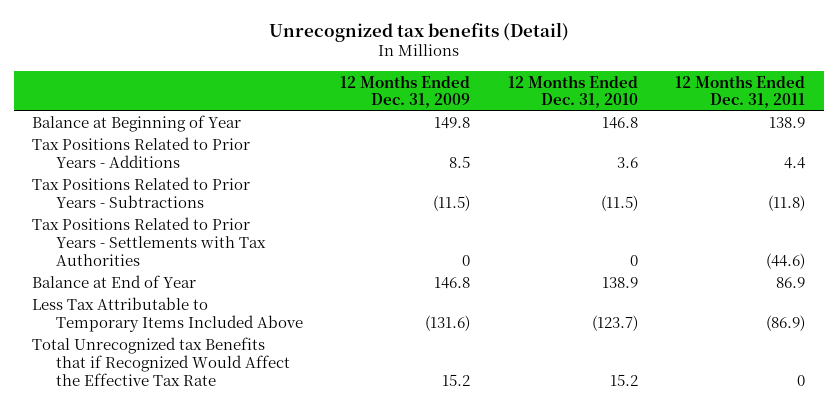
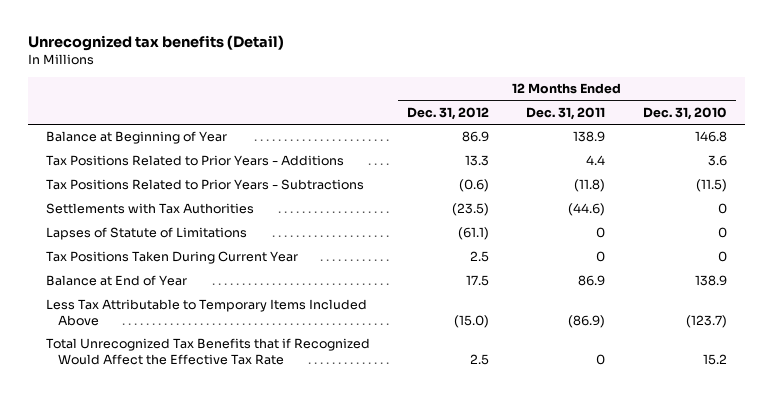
- | 12 Months Ended Dec. 31, 2009 | 12 Months Ended Dec. 31, 2010 | 12 Months Ended Dec. 31, 2011
+ | 12 Months Ended Dec. 31, 2012 | 12 Months Ended Dec. 31, 2011 | 12 Months Ended Dec. 31, 2010
- Tax Positions Related to Prior Years - Settlements with Tax Authorities | 0 | 0 | (44.6)
+ Settlements with Tax Authorities | (23.5) | (44.6) | 0
+ Lapses of Statute of Limitations | (61.1) | 0 | 0
+ Tax Positions Taken During Current Year | 2.5 | 0 | 0
- Total Unrecognized tax Benefits that if Recognized Would Affect the Effective Tax Rate | 15.2 | 15.2 | 0
+ Total Unrecognized Tax Benefits that if Recognized Would Affect the Effective Tax Rate | 2.5 | 0 | 15.2

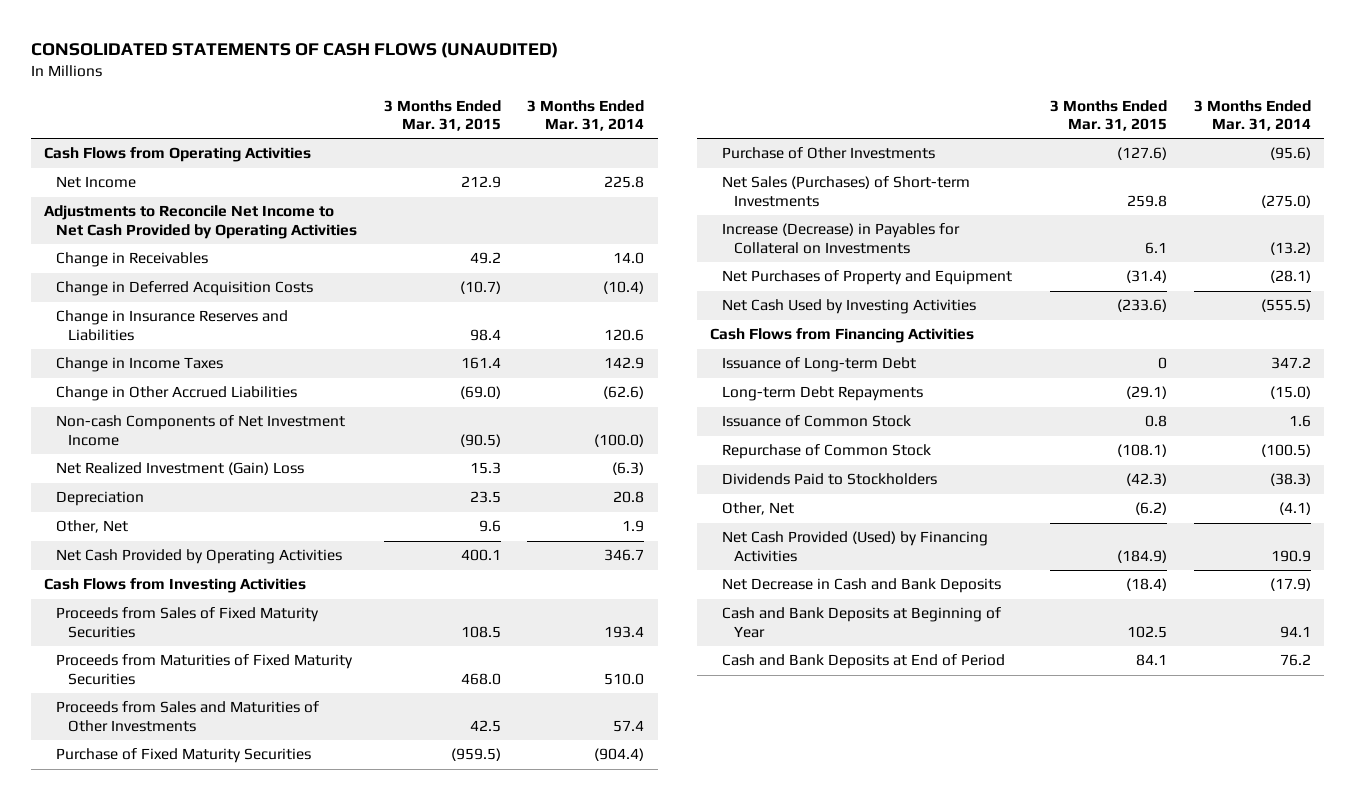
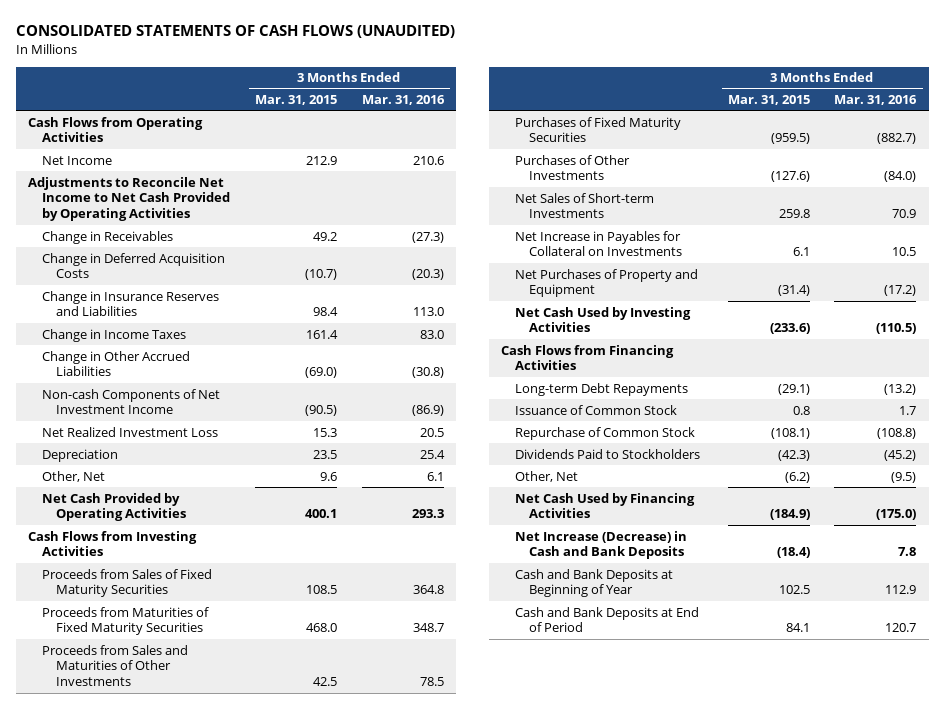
- | 3 Months Ended Mar. 31, 2015 | 3 Months Ended Mar. 31, 2014
+ | 3 Months Ended Mar. 31, 2015 | 3 Months Ended Mar. 31, 2016
- Net Realized Investment (Gain) Loss | 15.3 | (6.3)
+ Net Realized Investment Loss | 15.3 | 20.5
- Purchase of Fixed Maturity Securities | (959.5) | (904.4)
- Purchase of Other Investments | (127.6) | (95.6)
- Net Sales (Purchases) of Short-term Investments | 259.8 | (275.0)
- Increase (Decrease) in Payables for Collateral on Investments | 6.1 | (13.2)
+ Purchases of Fixed Maturity Securities | (959.5) | (882.7)
+ Purchases of Other Investments | (127.6) | (84.0)
+ Net Sales of Short-term Investments | 259.8 | 70.9
+ Net Increase in Payables for Collateral on Investments | 6.1 | 10.5
- Issuance of Long-term Debt | 0 | 347.2
- Net Cash Provided (Used) by Financing Activities | (184.9) | 190.9
- Net Decrease in Cash and Bank Deposits | (18.4) | (17.9)
+ Net Cash Used by Financing Activities | (184.9) | (175.0)
+ Net Increase (Decrease) in Cash and Bank Deposits | (18.4) | 7.8

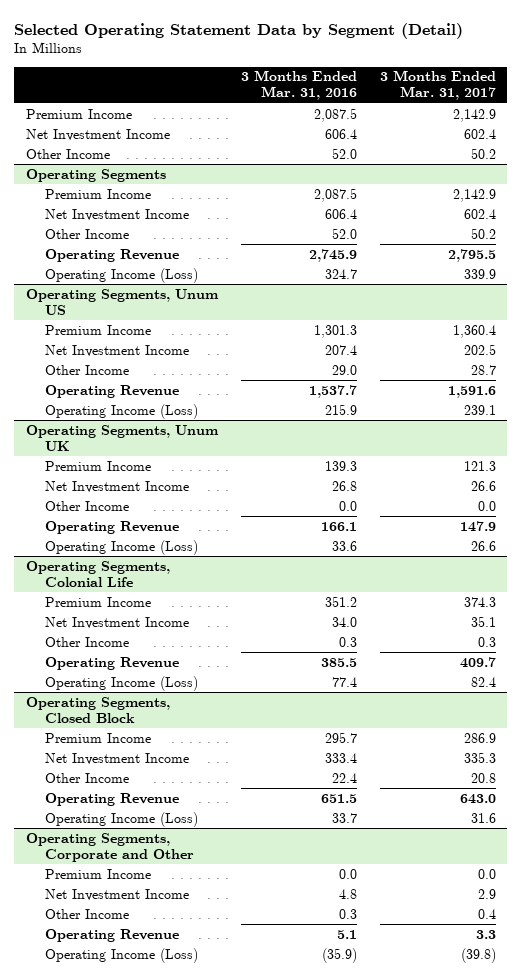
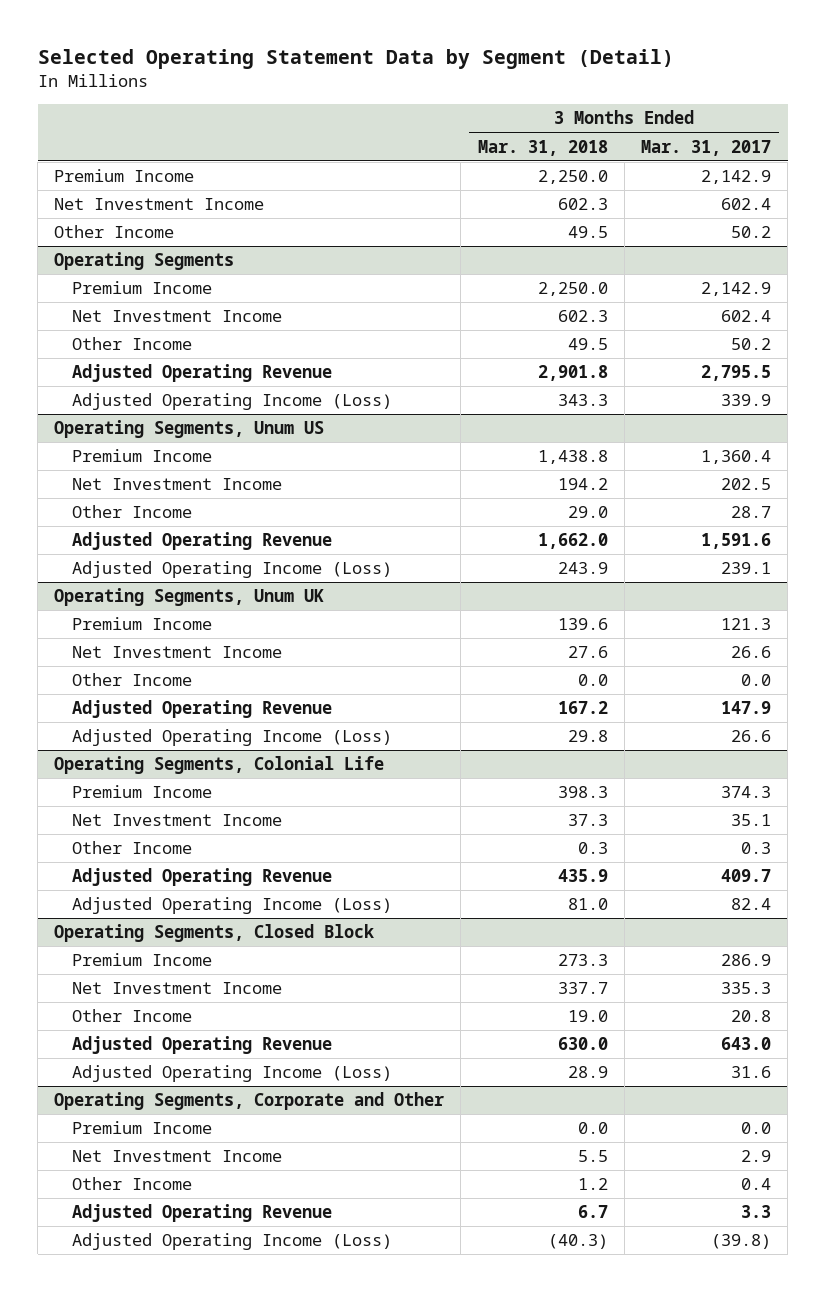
- | 3 Months Ended Mar. 31, 2016 | 3 Months Ended Mar. 31, 2017
+ | 3 Months Ended Mar. 31, 2018 | 3 Months Ended Mar. 31, 2017
@ Operating Segments
- Operating Revenue | 2,745.9 | 2,795.5
- Operating Income (Loss) | 324.7 | 339.9
+ Adjusted Operating Revenue | 2,901.8 | 2,795.5
+ Adjusted Operating Income (Loss) | 343.3 | 339.9
@ Operating Segments, Unum US
- Operating Revenue | 1,537.7 | 1,591.6
- Operating Income (Loss) | 215.9 | 239.1
+ Adjusted Operating Revenue | 1,662.0 | 1,591.6
+ Adjusted Operating Income (Loss) | 243.9 | 239.1
@ Operating Segments, Unum UK
- Operating Revenue | 166.1 | 147.9
- Operating Income (Loss) | 33.6 | 26.6
+ Adjusted Operating Revenue | 167.2 | 147.9
+ Adjusted Operating Income (Loss) | 29.8 | 26.6
@ Operating Segments, Colonial Life
- Operating Revenue | 385.5 | 409.7
- Operating Income (Loss) | 77.4 | 82.4
+ Adjusted Operating Revenue | 435.9 | 409.7
+ Adjusted Operating Income (Loss) | 81.0 | 82.4
@ Operating Segments, Closed Block
- Operating Revenue | 651.5 | 643.0
- Operating Income (Loss) | 33.7 | 31.6
+ Adjusted Operating Revenue | 630.0 | 643.0
+ Adjusted Operating Income (Loss) | 28.9 | 31.6
@ Operating Segments, Corporate and Other
- Operating Revenue | 5.1 | 3.3
- Operating Income (Loss) | (35.9) | (39.8)
+ Adjusted Operating Revenue | 6.7 | 3.3
+ Adjusted Operating Income (Loss) | (40.3) | (39.8)

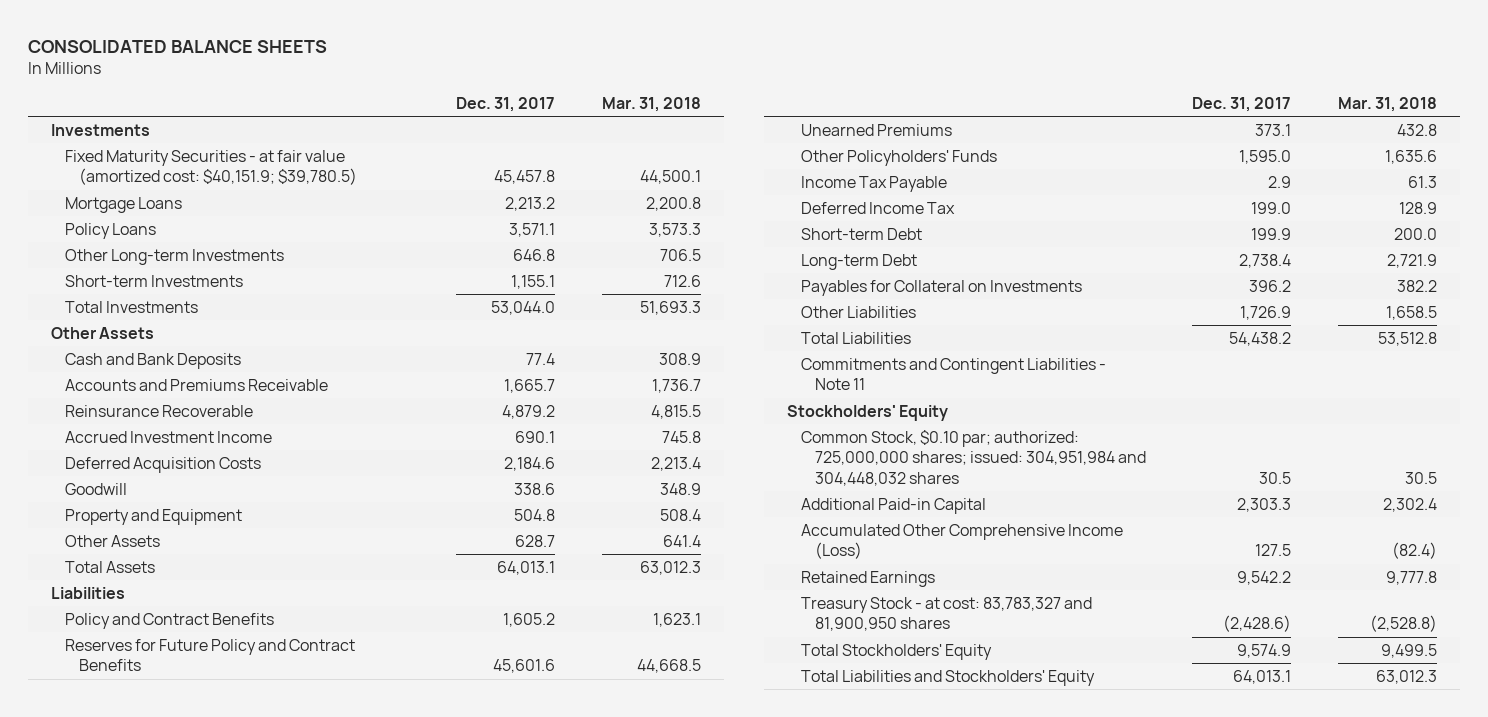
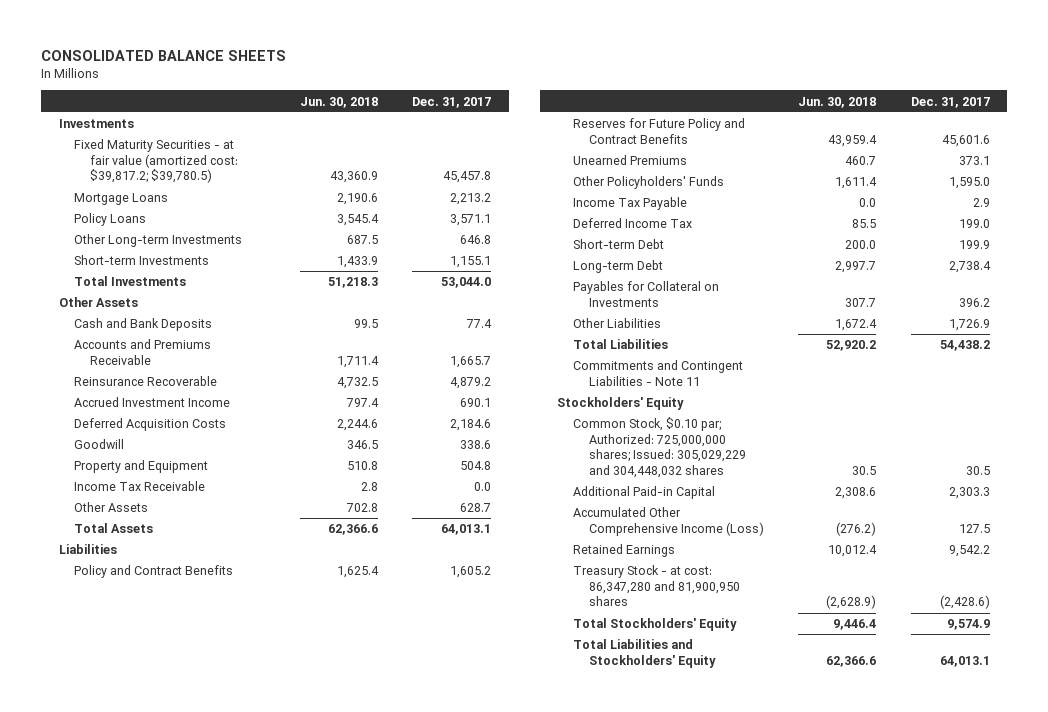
- | Dec. 31, 2017 | Mar. 31, 2018
+ | Jun. 30, 2018 | Dec. 31, 2017
- Fixed Maturity Securities - at fair value (amortized cost: $40,151.9; $39,780.5) | 45,457.8 | 44,500.1
+ Fixed Maturity Securities - at fair value (amortized cost: $39,817.2; $39,780.5) | 43,360.9 | 45,457.8
+ Income Tax Receivable | 2.8 | 0.0
- Common Stock, $0.10 par; authorized: 725,000,000 shares; issued: 304,951,984 and 304,448,032 shares | 30.5 | 30.5
+ Common Stock, $0.10 par; Authorized: 725,000,000 shares; Issued: 305,029,229 and 304,448,032 shares | 30.5 | 30.5
- Treasury Stock - at cost: 83,783,327 and 81,900,950 shares | (2,428.6) | (2,528.8)
+ Treasury Stock - at cost: 86,347,280 and 81,900,950 shares | (2,628.9) | (2,428.6)

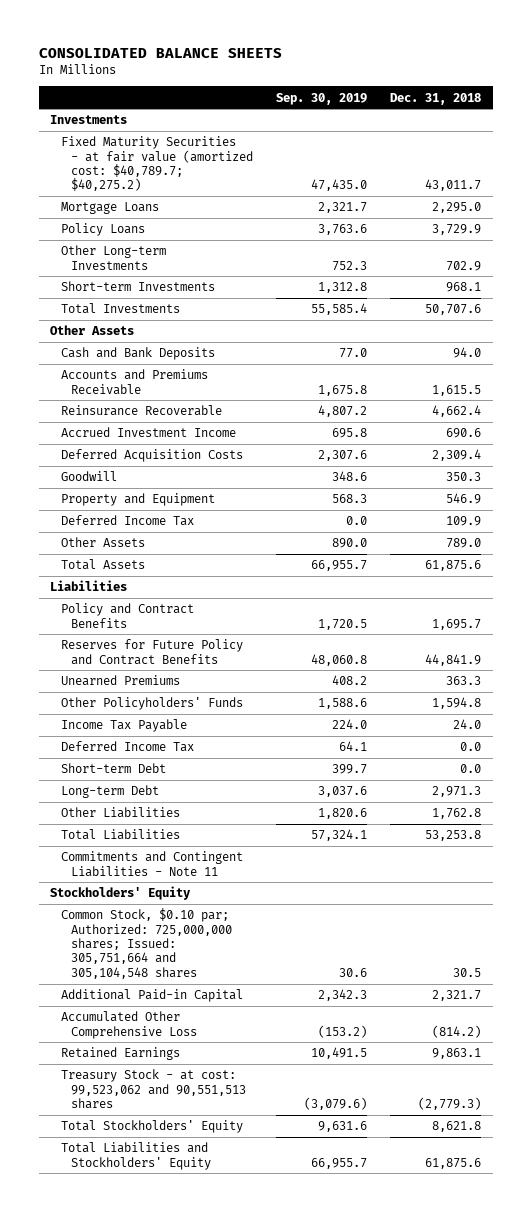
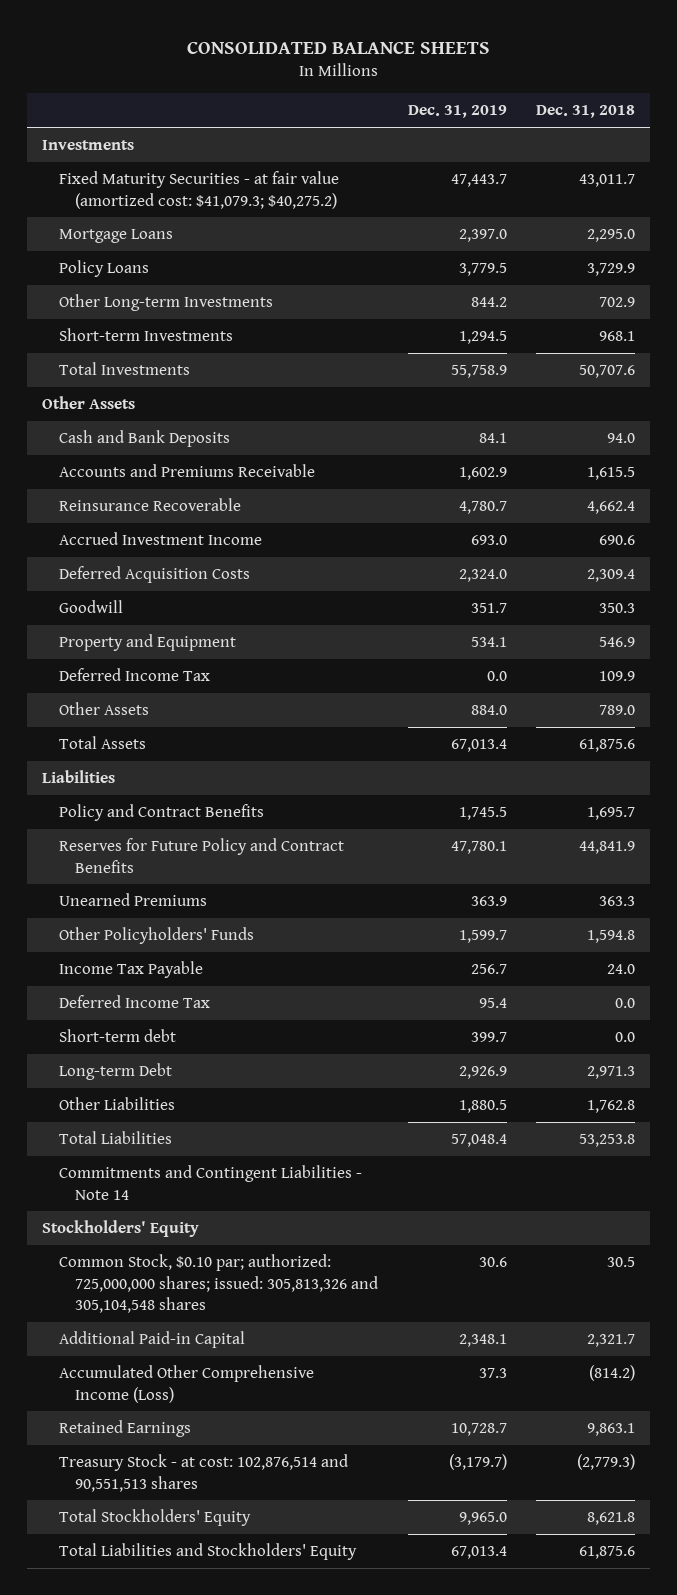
- | Sep. 30, 2019 | Dec. 31, 2018
+ | Dec. 31, 2019 | Dec. 31, 2018
- Fixed Maturity Securities - at fair value (amortized cost: $40,789.7; $40,275.2) | 47,435.0 | 43,011.7
+ Fixed Maturity Securities - at fair value (amortized cost: $41,079.3; $40,275.2) | 47,443.7 | 43,011.7
- Short-term Debt | 399.7 | 0.0
+ Short-term debt | 399.7 | 0.0
- Commitments and Contingent Liabilities - Note 11
+ Commitments and Contingent Liabilities - Note 14
- Common Stock, $0.10 par; Authorized: 725,000,000 shares; Issued: 305,751,664 and 305,104,548 shares | 30.6 | 30.5
+ Common Stock, $0.10 par; authorized: 725,000,000 shares; issued: 305,813,326 and 305,104,548 shares | 30.6 | 30.5
- Accumulated Other Comprehensive Loss | (153.2) | (814.2)
+ Accumulated Other Comprehensive Income (Loss) | 37.3 | (814.2)
- Treasury Stock - at cost: 99,523,062 and 90,551,513 shares | (3,079.6) | (2,779.3)
+ Treasury Stock - at cost: 102,876,514 and 90,551,513 shares | (3,179.7) | (2,779.3)

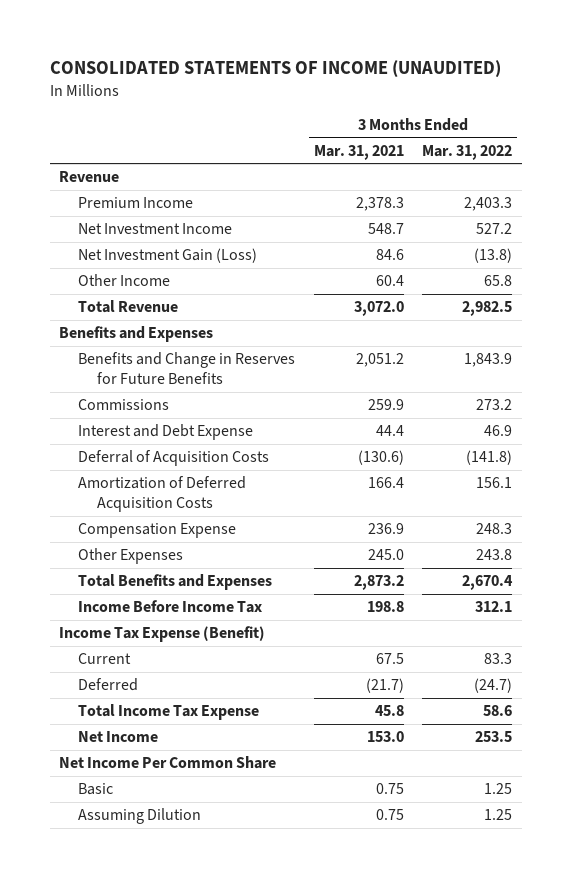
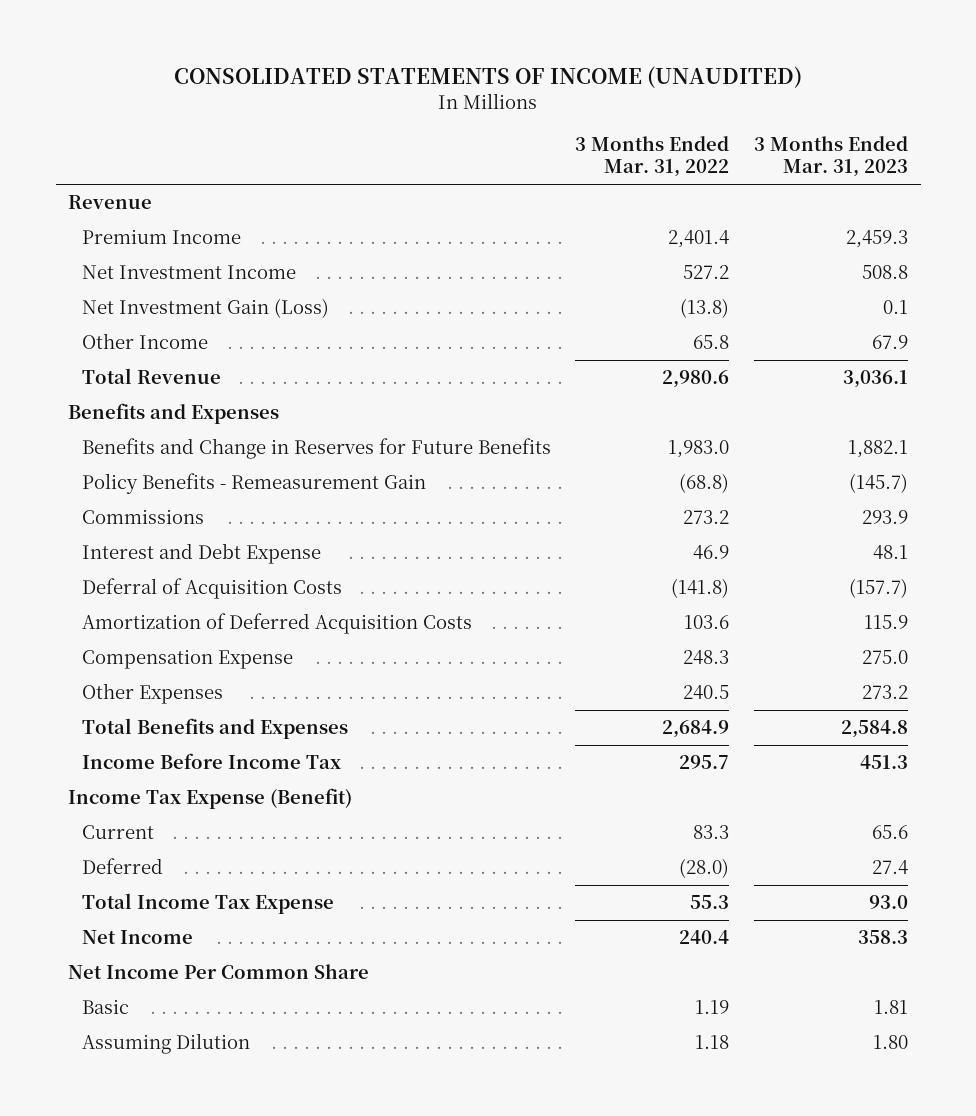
- | 3 Months Ended Mar. 31, 2021 | 3 Months Ended Mar. 31, 2022
+ | 3 Months Ended Mar. 31, 2022 | 3 Months Ended Mar. 31, 2023
- Premium Income | 2,378.3 | 2,403.3
+ Premium Income | 2,401.4 | 2,459.3
- Total Revenue | 3,072.0 | 2,982.5
+ Total Revenue | 2,980.6 | 3,036.1
- Benefits and Change in Reserves for Future Benefits | 2,051.2 | 1,843.9
+ Benefits and Change in Reserves for Future Benefits | 1,983.0 | 1,882.1
+ Policy Benefits - Remeasurement Gain | (68.8) | (145.7)
- Amortization of Deferred Acquisition Costs | 166.4 | 156.1
+ Amortization of Deferred Acquisition Costs | 103.6 | 115.9
- Other Expenses | 245.0 | 243.8
- Total Benefits and Expenses | 2,873.2 | 2,670.4
- Income Before Income Tax | 198.8 | 312.1
+ Other Expenses | 240.5 | 273.2
+ Total Benefits and Expenses | 2,684.9 | 2,584.8
+ Income Before Income Tax | 295.7 | 451.3
- Deferred | (21.7) | (24.7)
- Total Income Tax Expense | 45.8 | 58.6
- Net Income | 153.0 | 253.5
+ Deferred | (28.0) | 27.4
+ Total Income Tax Expense | 55.3 | 93.0
+ Net Income | 240.4 | 358.3
- Basic | 0.75 | 1.25
- Assuming Dilution | 0.75 | 1.25
+ Basic | 1.19 | 1.81
+ Assuming Dilution | 1.18 | 1.80

